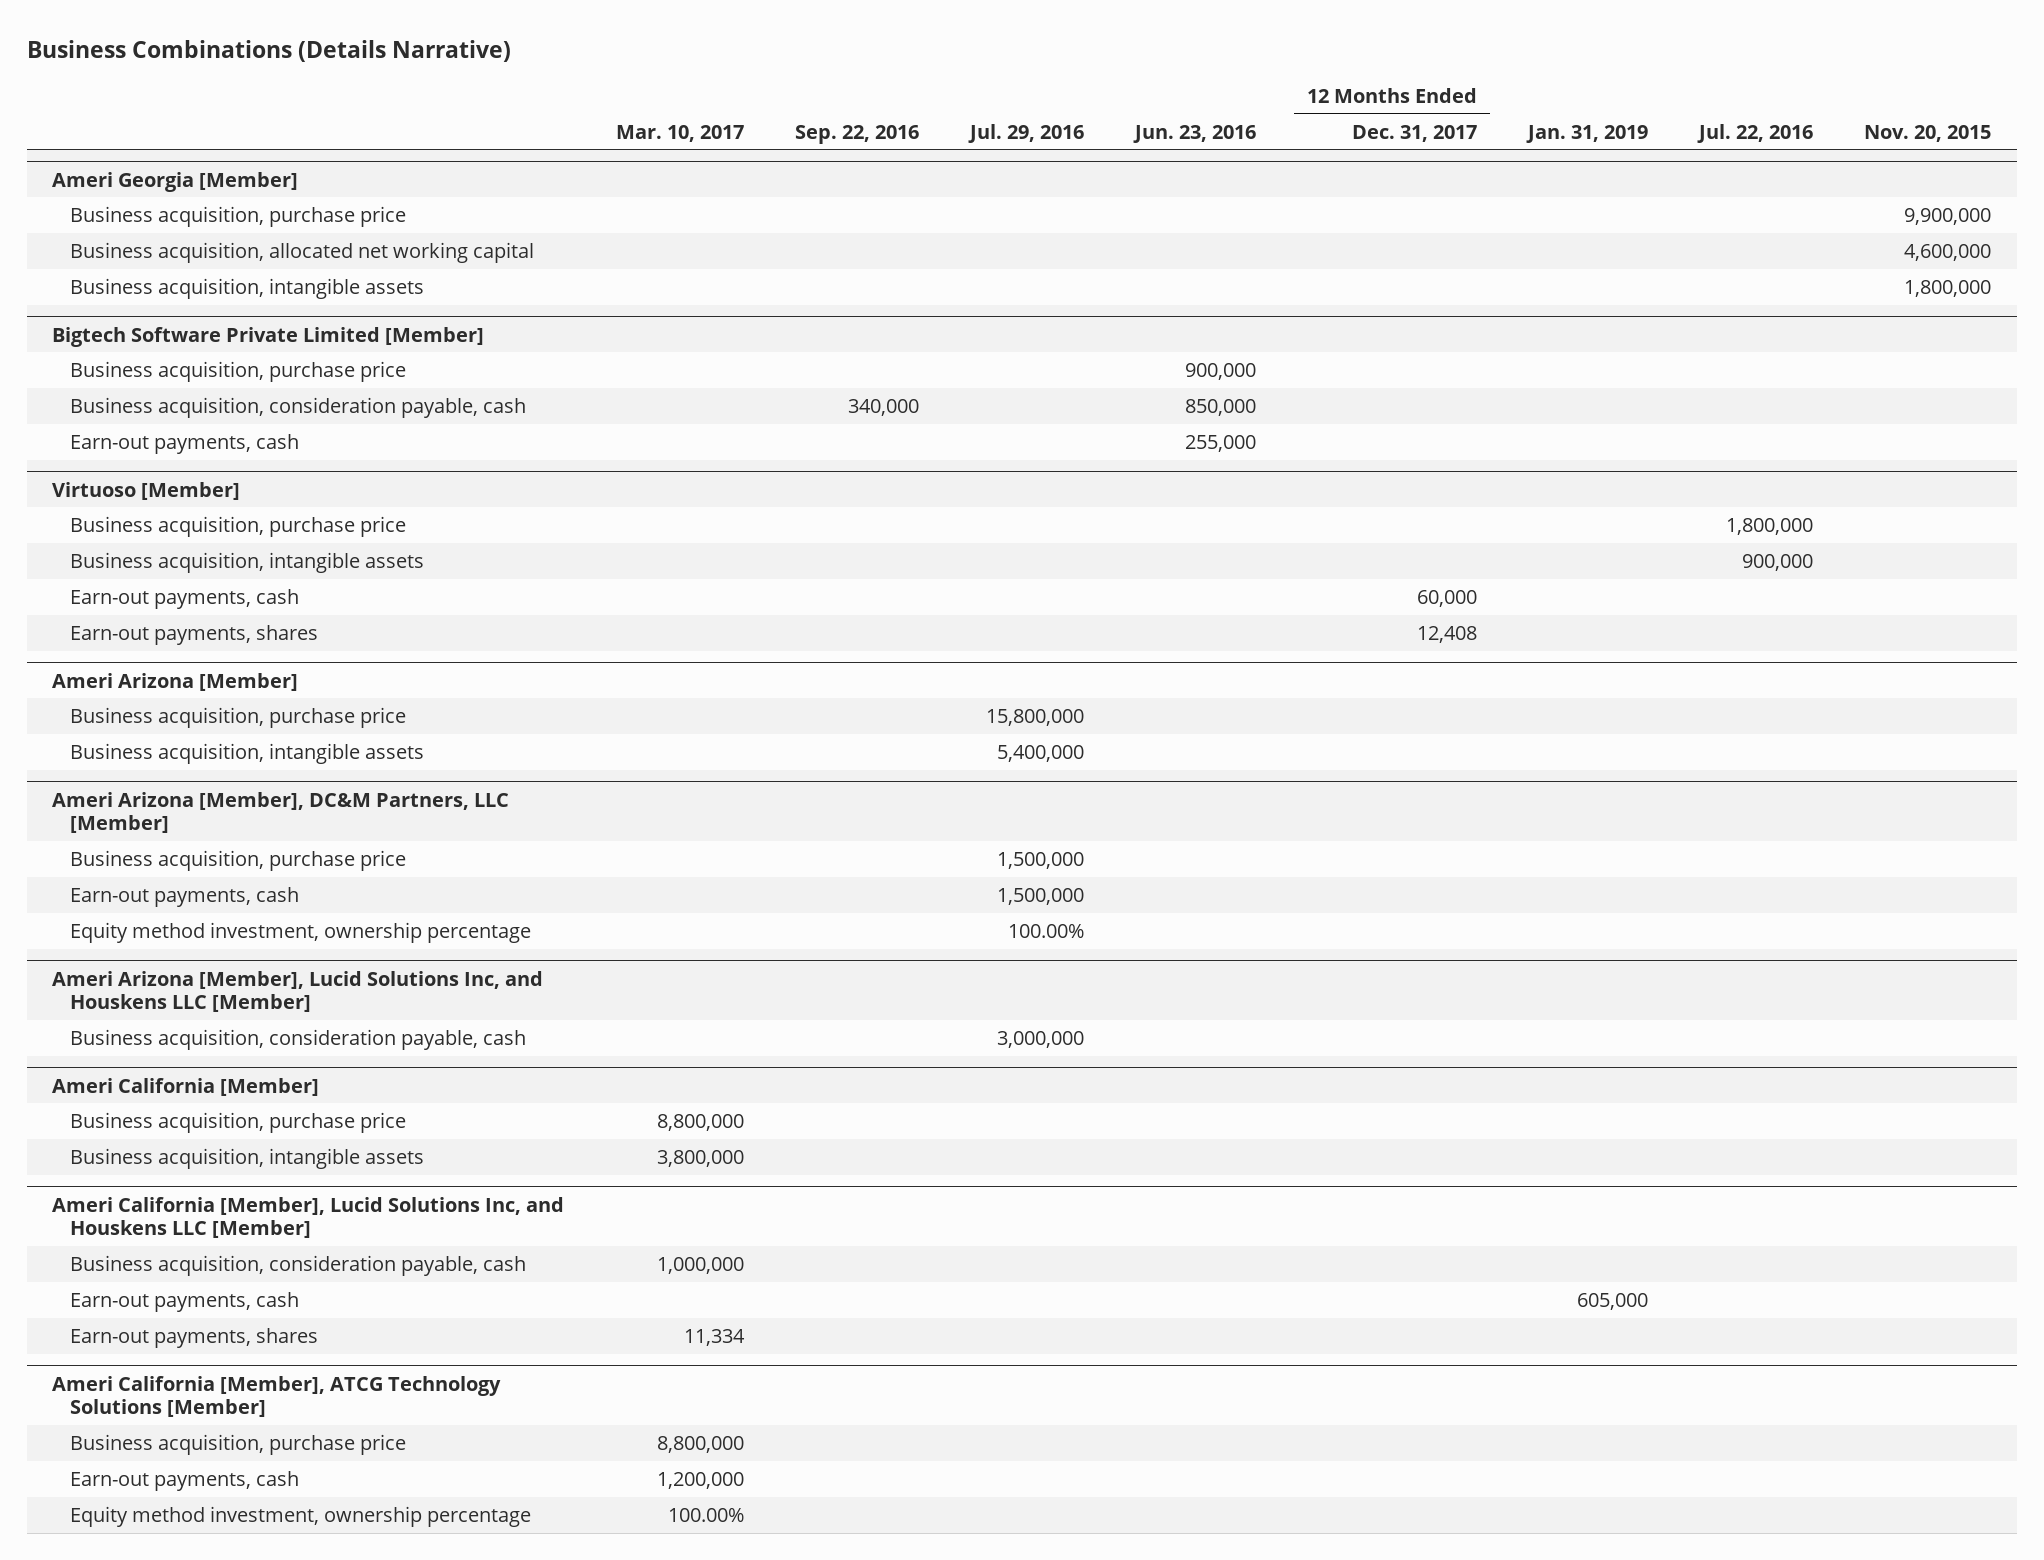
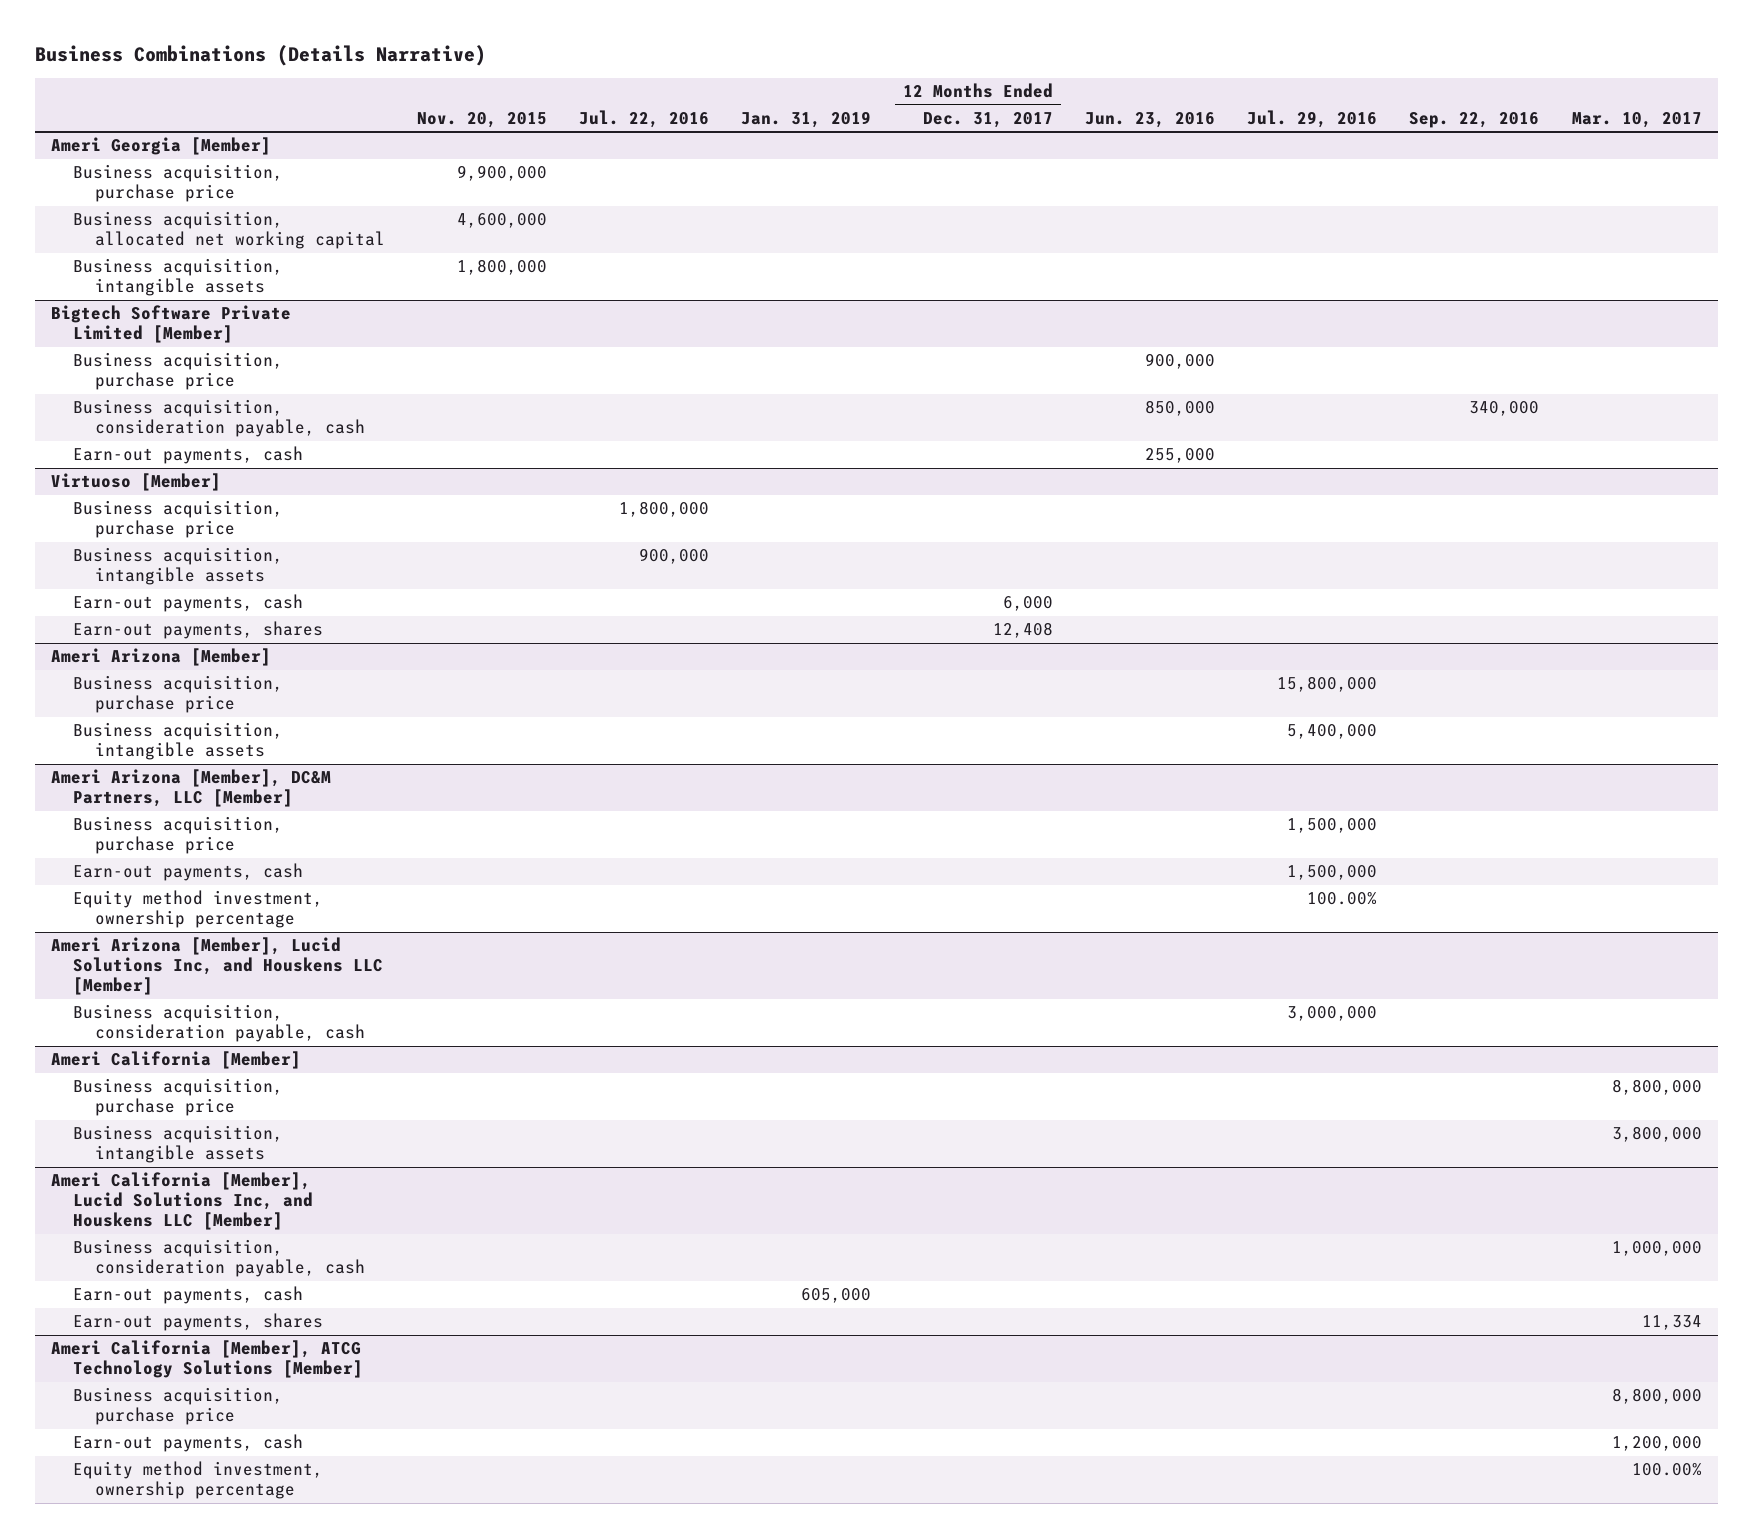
- | Mar. 10, 2017 | Sep. 22, 2016 | Jul. 29, 2016 | Jun. 23, 2016 | 12 Months Ended Dec. 31, 2017 | Jan. 31, 2019 | Jul. 22, 2016 | Nov. 20, 2015
+ | Nov. 20, 2015 | Jul. 22, 2016 | Jan. 31, 2019 | 12 Months Ended Dec. 31, 2017 | Jun. 23, 2016 | Jul. 29, 2016 | Sep. 22, 2016 | Mar. 10, 2017
@ Virtuoso [Member]
- Earn-out payments, cash | | | | | 60,000 | | |
+ Earn-out payments, cash | | | | 6,000 | | | |

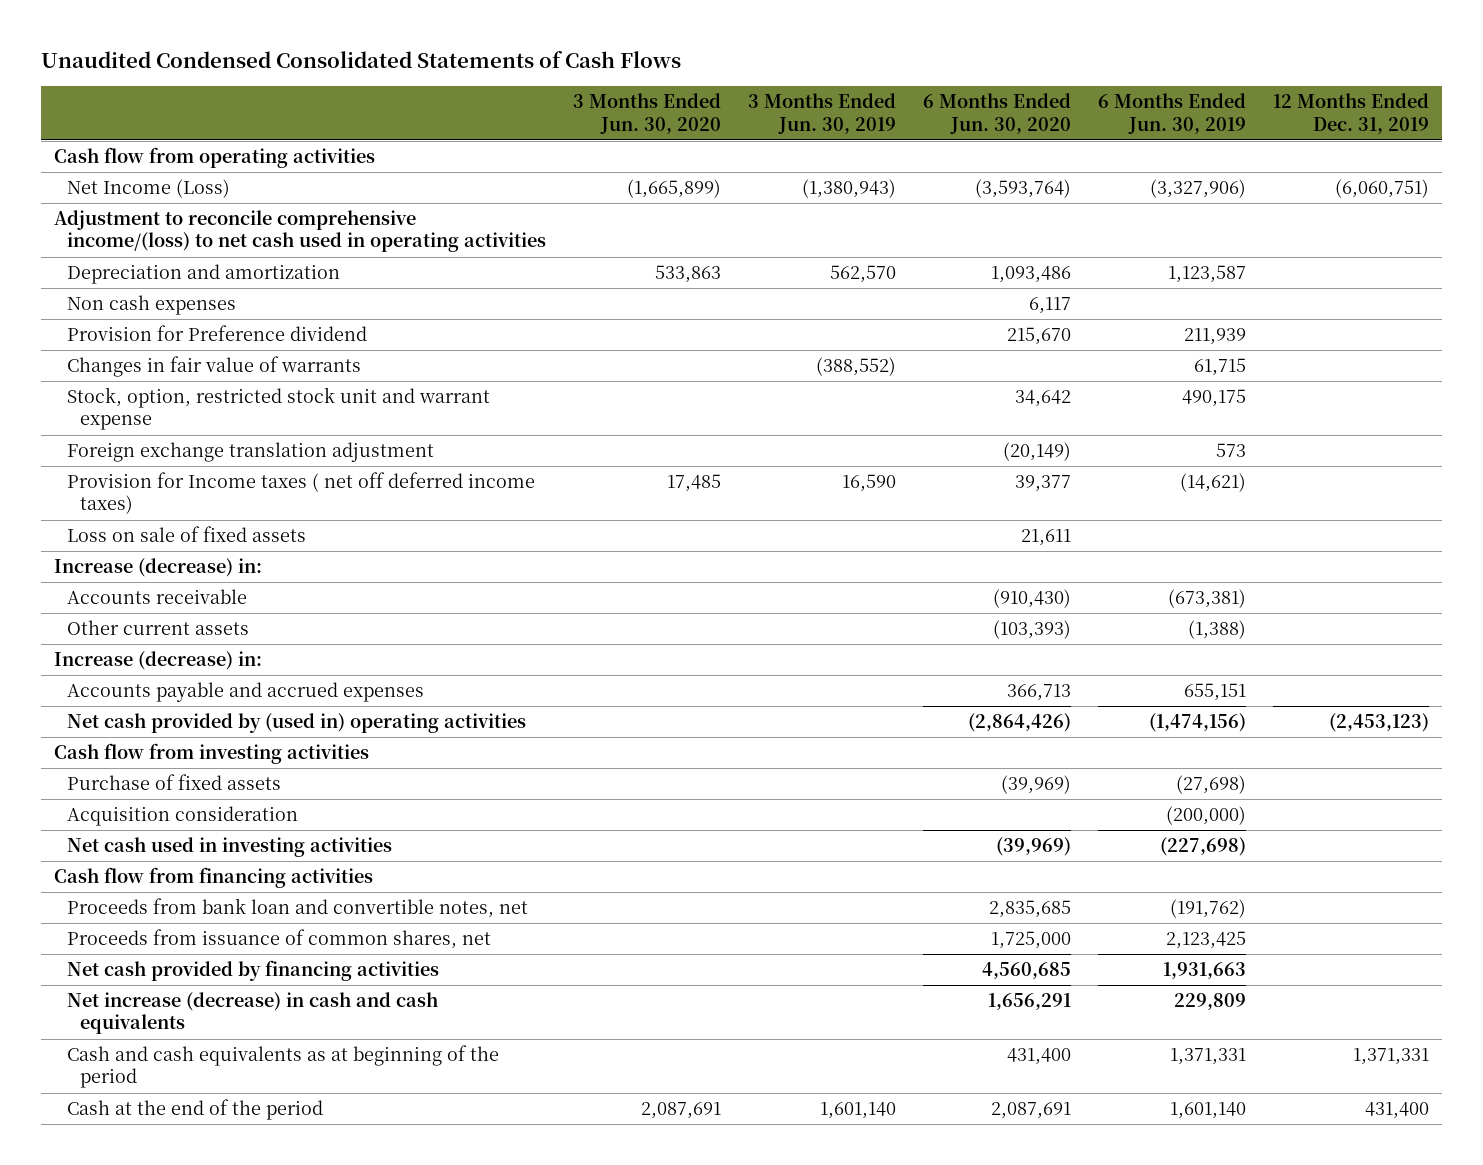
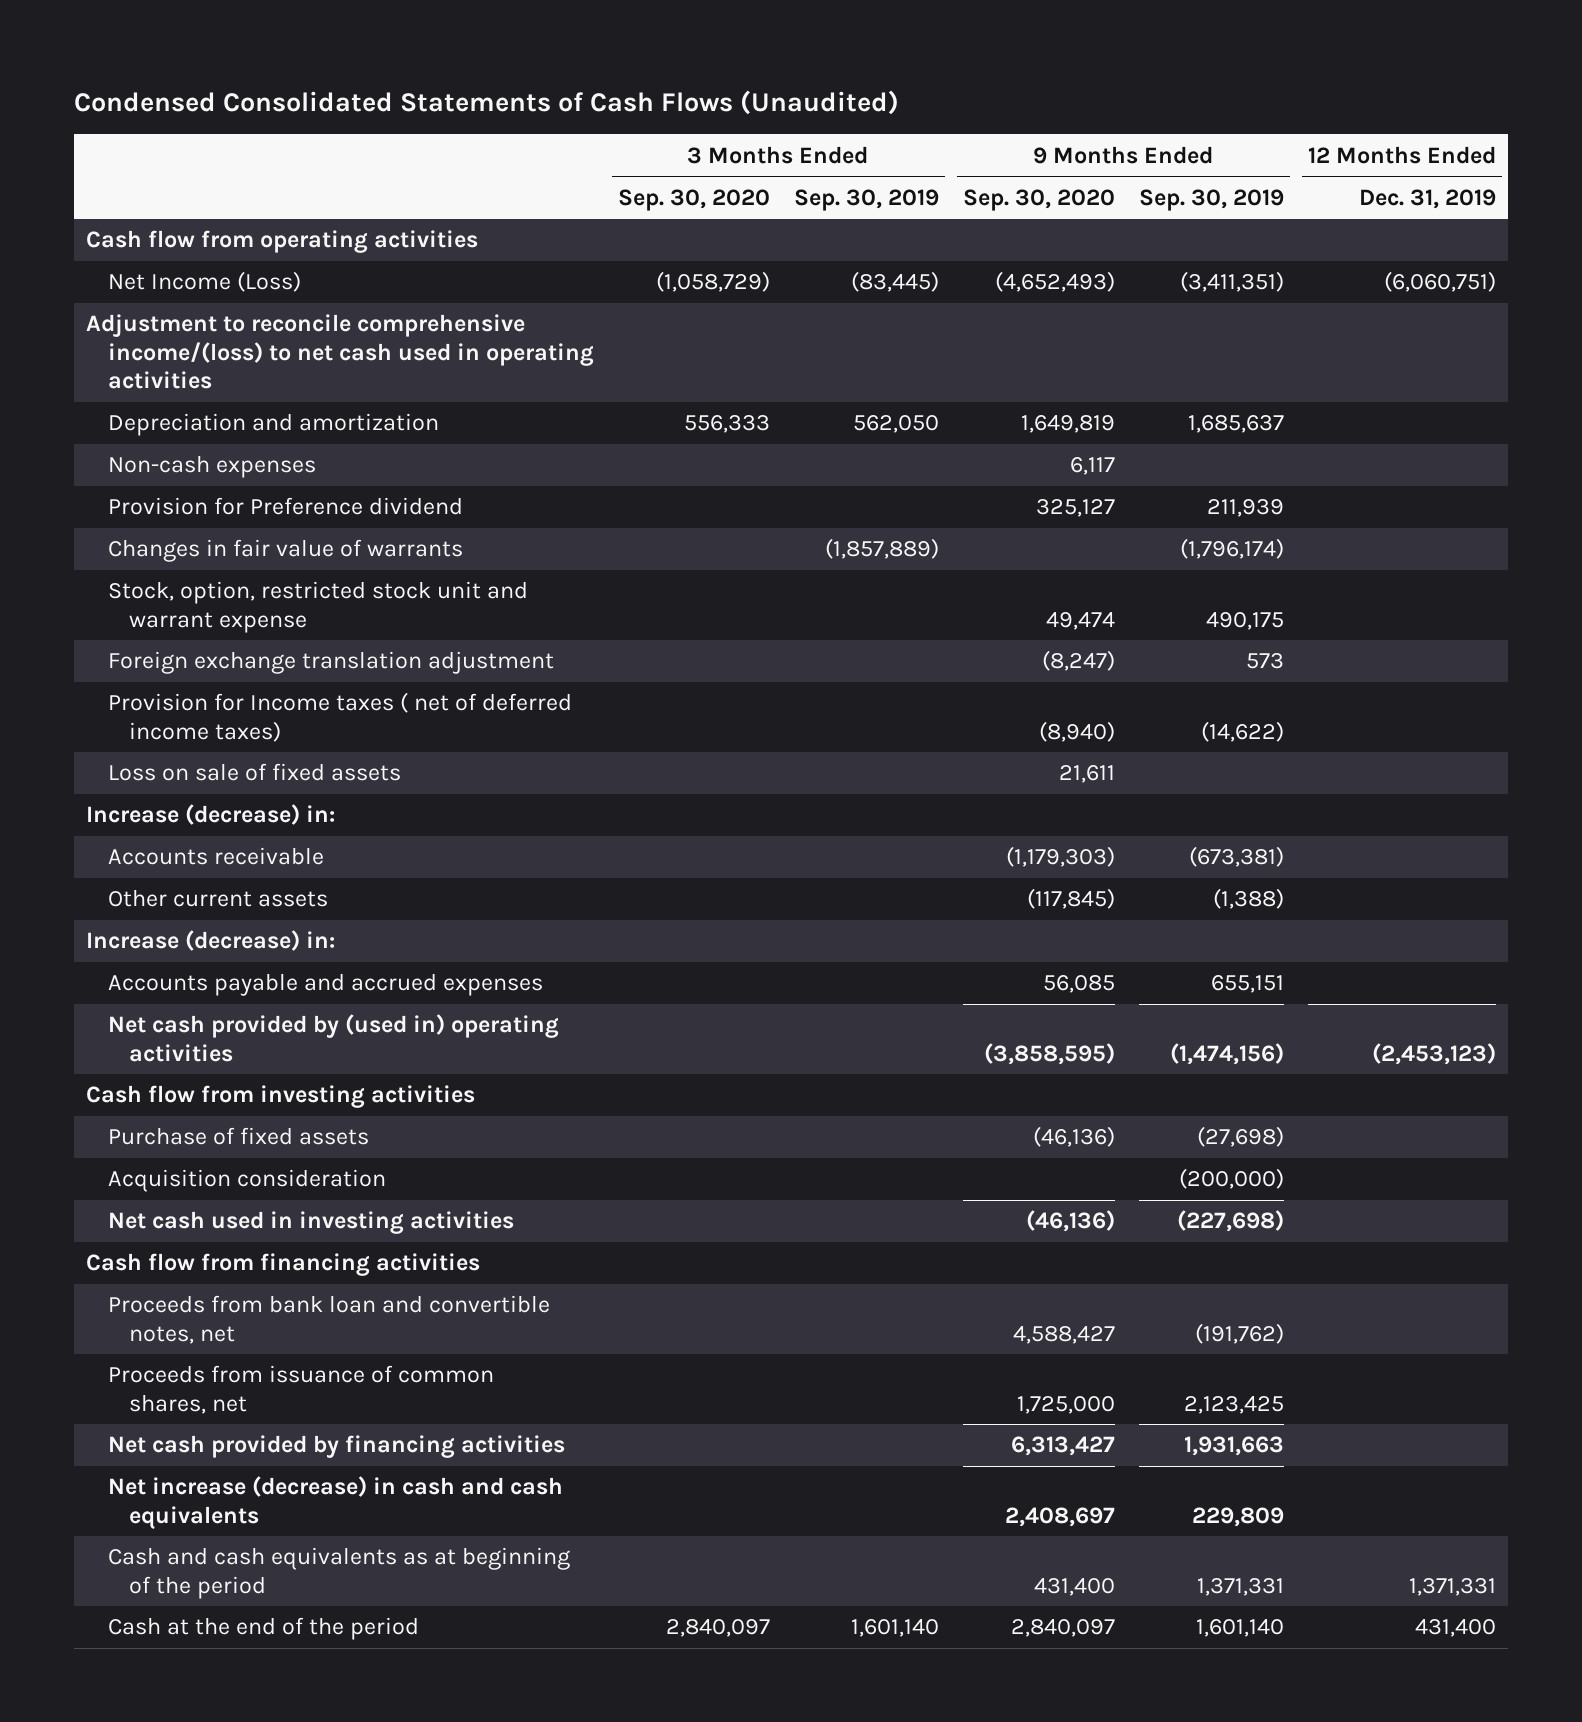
- Unaudited Condensed Consolidated Statements of Cash Flows
+ Condensed Consolidated Statements of Cash Flows (Unaudited)
- | 3 Months Ended Jun. 30, 2020 | 3 Months Ended Jun. 30, 2019 | 6 Months Ended Jun. 30, 2020 | 6 Months Ended Jun. 30, 2019 | 12 Months Ended Dec. 31, 2019
+ | 3 Months Ended Sep. 30, 2020 | 3 Months Ended Sep. 30, 2019 | 9 Months Ended Sep. 30, 2020 | 9 Months Ended Sep. 30, 2019 | 12 Months Ended Dec. 31, 2019
- Non cash expenses | | | 6,117 | |
+ Non-cash expenses | | | 6,117 | |
- Provision for Income taxes ( net off deferred income taxes) | 17,485 | 16,590 | 39,377 | (14,621) |
+ Provision for Income taxes ( net of deferred income taxes) | | | (8,940) | (14,622) |

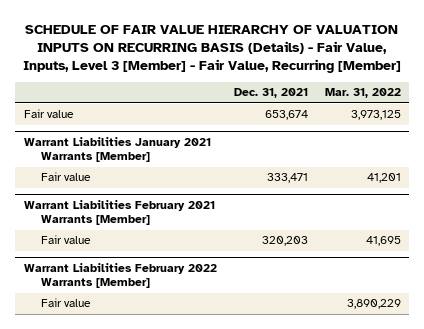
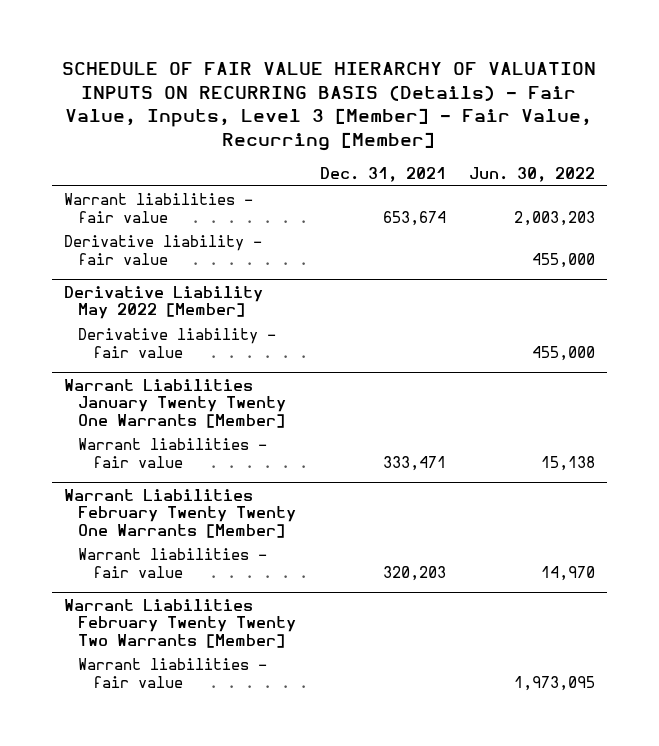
- | Dec. 31, 2021 | Mar. 31, 2022
+ | Dec. 31, 2021 | Jun. 30, 2022
- Fair value | 653,674 | 3,973,125
- Warrant Liabilities January 2021 Warrants [Member]
- Fair value | 333,471 | 41,201
- Warrant Liabilities February 2021 Warrants [Member]
- Fair value | 320,203 | 41,695
- Warrant Liabilities February 2022 Warrants [Member]
- Fair value | | 3,890,229
+ Warrant liabilities - fair value | 653,674 | 2,003,203
+ Derivative liability - fair value | | 455,000
+ Derivative Liability May 2022 [Member]
+ Derivative liability - fair value | | 455,000
+ Warrant Liabilities January Twenty Twenty One Warrants [Member]
+ Warrant liabilities - fair value | 333,471 | 15,138
+ Warrant Liabilities February Twenty Twenty One Warrants [Member]
+ Warrant liabilities - fair value | 320,203 | 14,970
+ Warrant Liabilities February Twenty Twenty Two Warrants [Member]
+ Warrant liabilities - fair value | | 1,973,095

